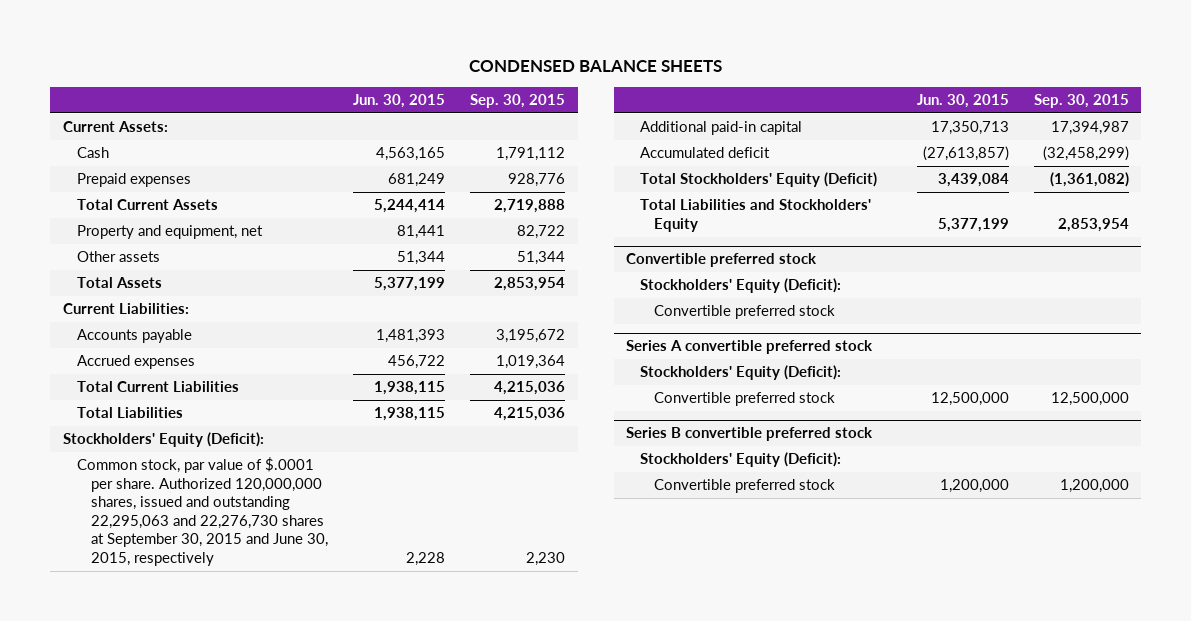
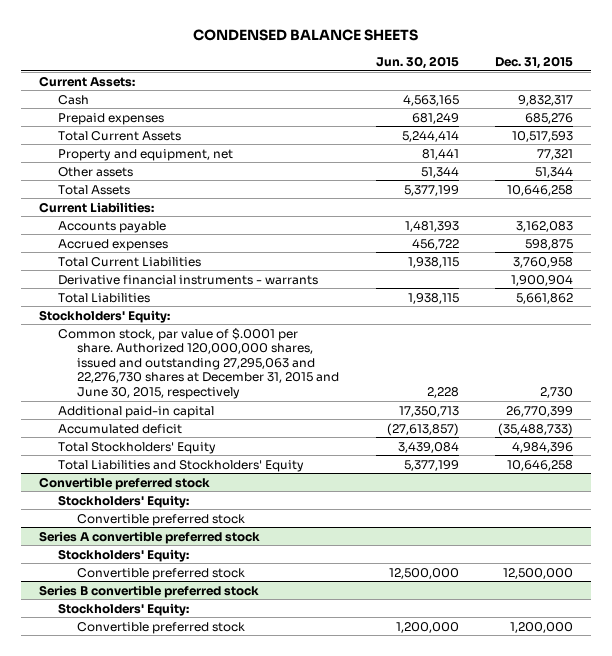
- | Jun. 30, 2015 | Sep. 30, 2015
+ | Jun. 30, 2015 | Dec. 31, 2015
+ Derivative financial instruments - warrants | | 1,900,904
- Stockholders' Equity (Deficit):
- Common stock, par value of $.0001 per share. Authorized 120,000,000 shares, issued and outstanding 22,295,063 and 22,276,730 shares at September 30, 2015 and June 30, 2015, respectively | 2,228 | 2,230
+ Stockholders' Equity:
+ Common stock, par value of $.0001 per share. Authorized 120,000,000 shares, issued and outstanding 27,295,063 and 22,276,730 shares at December 31, 2015 and June 30, 2015, respectively | 2,228 | 2,730
- Total Stockholders' Equity (Deficit) | 3,439,084 | (1,361,082)
+ Total Stockholders' Equity | 3,439,084 | 4,984,396
@ Convertible preferred stock
- Stockholders' Equity (Deficit):
+ Stockholders' Equity:
@ Series A convertible preferred stock
- Stockholders' Equity (Deficit):
+ Stockholders' Equity:
@ Series B convertible preferred stock
- Stockholders' Equity (Deficit):
+ Stockholders' Equity:

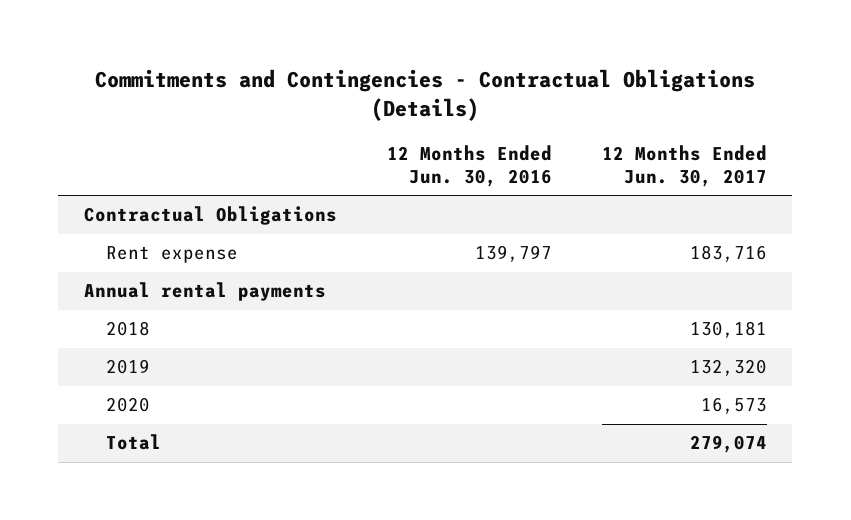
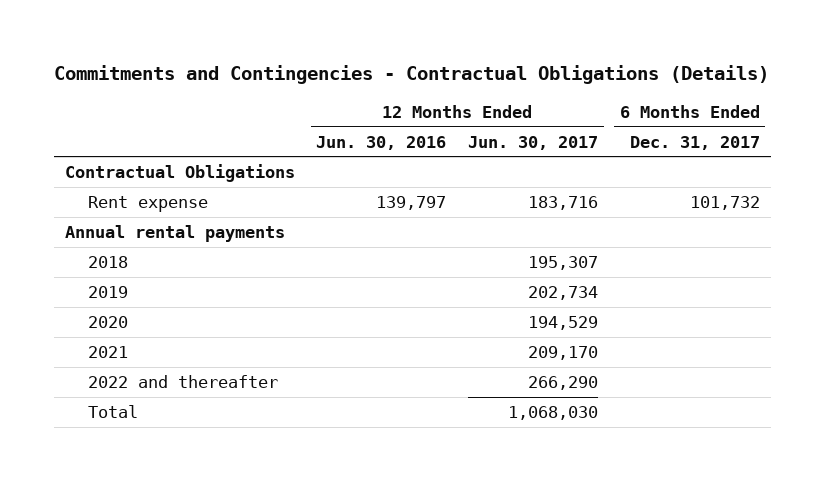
- | 12 Months Ended Jun. 30, 2016 | 12 Months Ended Jun. 30, 2017
+ | 12 Months Ended Jun. 30, 2016 | 12 Months Ended Jun. 30, 2017 | 6 Months Ended Dec. 31, 2017
- 2018 | | 130,181
- 2019 | | 132,320
- 2020 | | 16,573
- Total | | 279,074
+ 2018 | | 195,307 |
+ 2019 | | 202,734 |
+ 2020 | | 194,529 |
+ 2021 | | 209,170 |
+ 2022 and thereafter | | 266,290 |
+ Total | | 1,068,030 |

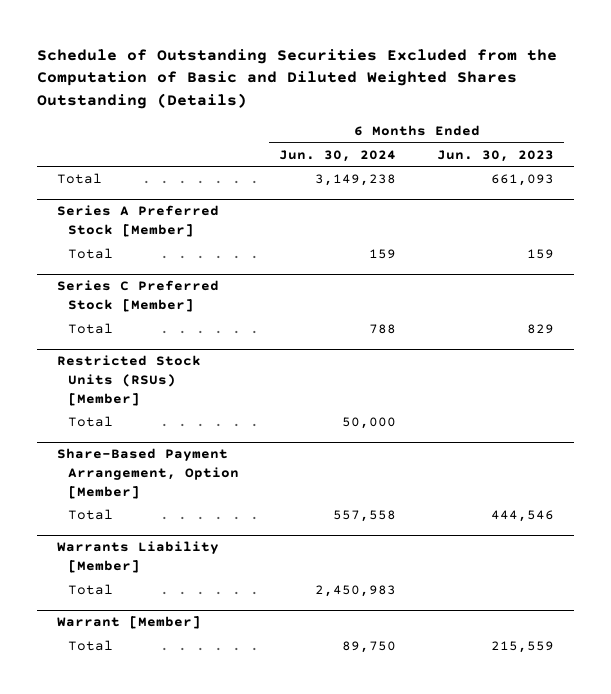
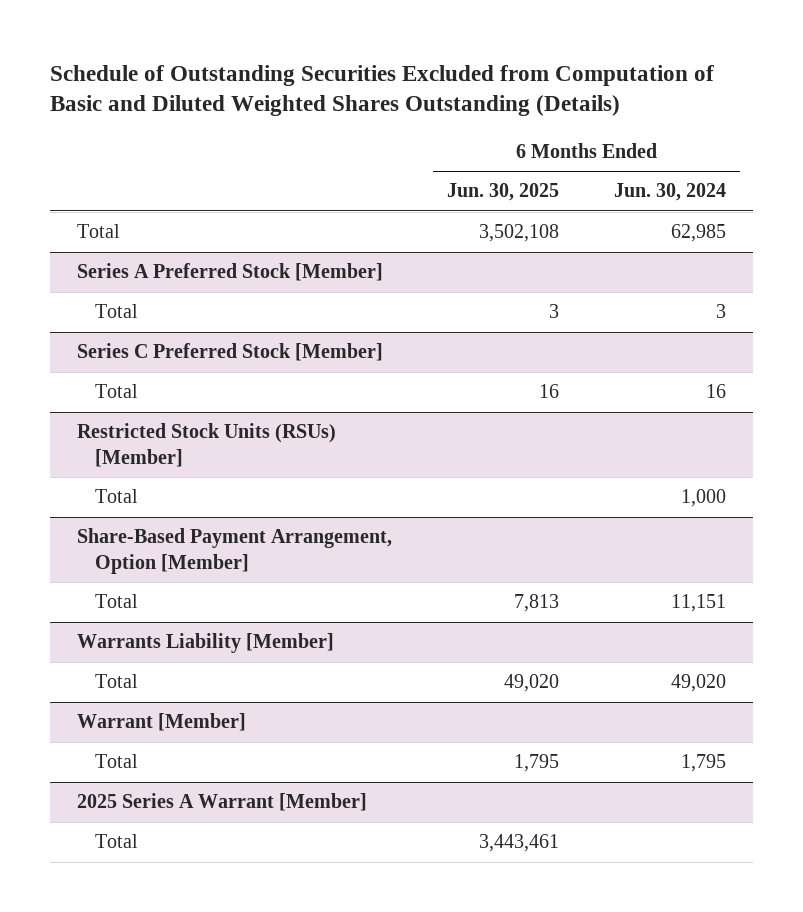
- Schedule of Outstanding Securities Excluded from the Computation of Basic and Diluted Weighted Shares Outstanding (Details)
+ Schedule of Outstanding Securities Excluded from Computation of Basic and Diluted Weighted Shares Outstanding (Details)
- | 6 Months Ended Jun. 30, 2024 | 6 Months Ended Jun. 30, 2023
+ | 6 Months Ended Jun. 30, 2025 | 6 Months Ended Jun. 30, 2024
- Total | 3,149,238 | 661,093
+ Total | 3,502,108 | 62,985
@ Series A Preferred Stock [Member]
- Total | 159 | 159
+ Total | 3 | 3
@ Series C Preferred Stock [Member]
- Total | 788 | 829
+ Total | 16 | 16
@ Restricted Stock Units (RSUs) [Member]
- Total | 50,000 |
+ Total | | 1,000
@ Share-Based Payment Arrangement, Option [Member]
- Total | 557,558 | 444,546
+ Total | 7,813 | 11,151
@ Warrants Liability [Member]
- Total | 2,450,983 |
+ Total | 49,020 | 49,020
@ Warrant [Member]
- Total | 89,750 | 215,559
+ Total | 1,795 | 1,795
+ 2025 Series A Warrant [Member]
+ Total | 3,443,461 |

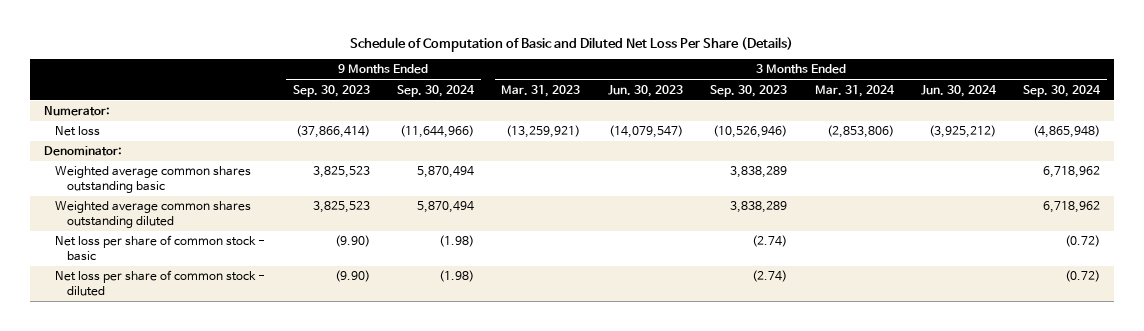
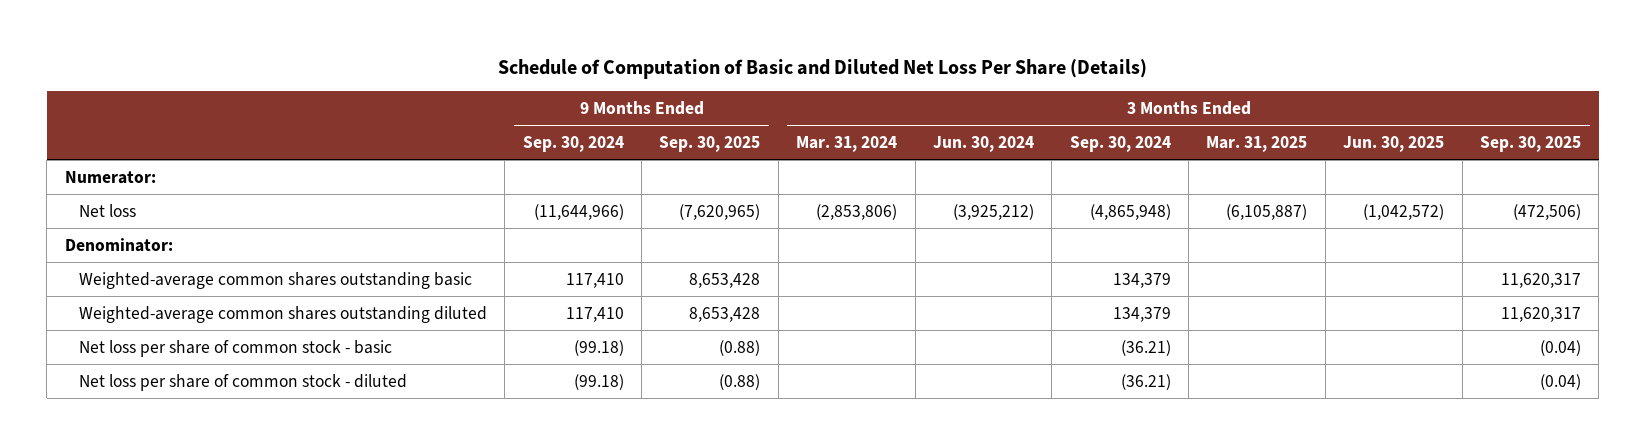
- | 9 Months Ended Sep. 30, 2023 | 9 Months Ended Sep. 30, 2024 | 3 Months Ended Mar. 31, 2023 | 3 Months Ended Jun. 30, 2023 | 3 Months Ended Sep. 30, 2023 | 3 Months Ended Mar. 31, 2024 | 3 Months Ended Jun. 30, 2024 | 3 Months Ended Sep. 30, 2024
+ | 9 Months Ended Sep. 30, 2024 | 9 Months Ended Sep. 30, 2025 | 3 Months Ended Mar. 31, 2024 | 3 Months Ended Jun. 30, 2024 | 3 Months Ended Sep. 30, 2024 | 3 Months Ended Mar. 31, 2025 | 3 Months Ended Jun. 30, 2025 | 3 Months Ended Sep. 30, 2025
- Weighted average common shares outstanding basic | 3,825,523 | 5,870,494 | | | 3,838,289 | | | 6,718,962
- Weighted average common shares outstanding diluted | 3,825,523 | 5,870,494 | | | 3,838,289 | | | 6,718,962
- Net loss per share of common stock - basic | (9.90) | (1.98) | | | (2.74) | | | (0.72)
- Net loss per share of common stock - diluted | (9.90) | (1.98) | | | (2.74) | | | (0.72)
+ Weighted-average common shares outstanding basic | 117,410 | 8,653,428 | | | 134,379 | | | 11,620,317
+ Weighted-average common shares outstanding diluted | 117,410 | 8,653,428 | | | 134,379 | | | 11,620,317
+ Net loss per share of common stock - basic | (99.18) | (0.88) | | | (36.21) | | | (0.04)
+ Net loss per share of common stock - diluted | (99.18) | (0.88) | | | (36.21) | | | (0.04)

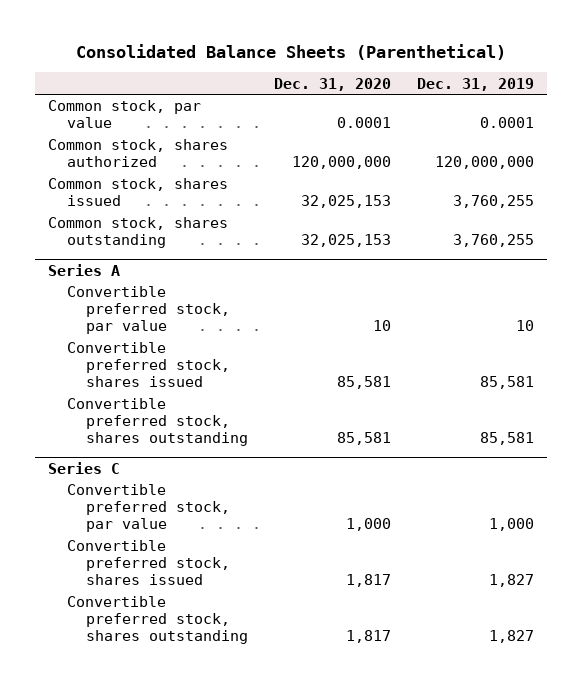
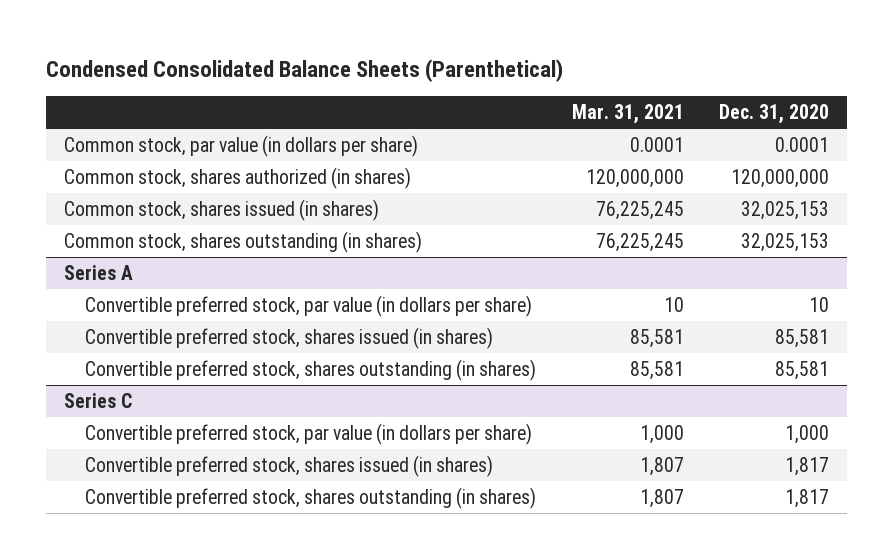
- Consolidated Balance Sheets (Parenthetical)
+ Condensed Consolidated Balance Sheets (Parenthetical)
- | Dec. 31, 2020 | Dec. 31, 2019
+ | Mar. 31, 2021 | Dec. 31, 2020
- Common stock, par value | 0.0001 | 0.0001
- Common stock, shares authorized | 120,000,000 | 120,000,000
- Common stock, shares issued | 32,025,153 | 3,760,255
- Common stock, shares outstanding | 32,025,153 | 3,760,255
+ Common stock, par value (in dollars per share) | 0.0001 | 0.0001
+ Common stock, shares authorized (in shares) | 120,000,000 | 120,000,000
+ Common stock, shares issued (in shares) | 76,225,245 | 32,025,153
+ Common stock, shares outstanding (in shares) | 76,225,245 | 32,025,153
@ Series A
- Convertible preferred stock, par value | 10 | 10
- Convertible preferred stock, shares issued | 85,581 | 85,581
- Convertible preferred stock, shares outstanding | 85,581 | 85,581
+ Convertible preferred stock, par value (in dollars per share) | 10 | 10
+ Convertible preferred stock, shares issued (in shares) | 85,581 | 85,581
+ Convertible preferred stock, shares outstanding (in shares) | 85,581 | 85,581
@ Series C
- Convertible preferred stock, par value | 1,000 | 1,000
- Convertible preferred stock, shares issued | 1,817 | 1,827
- Convertible preferred stock, shares outstanding | 1,817 | 1,827
+ Convertible preferred stock, par value (in dollars per share) | 1,000 | 1,000
+ Convertible preferred stock, shares issued (in shares) | 1,807 | 1,817
+ Convertible preferred stock, shares outstanding (in shares) | 1,807 | 1,817

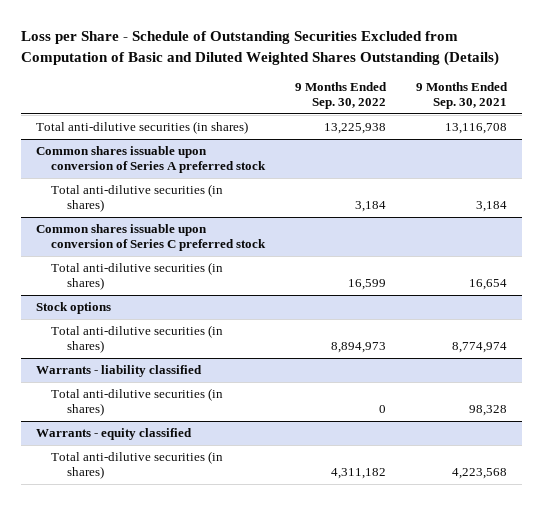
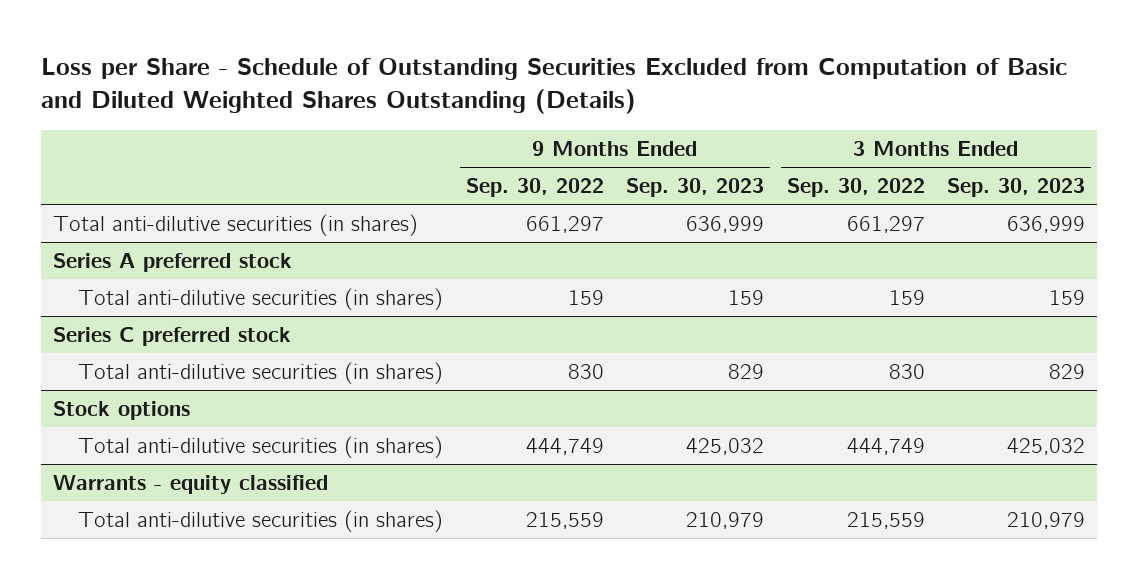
- | 9 Months Ended Sep. 30, 2022 | 9 Months Ended Sep. 30, 2021
+ | 9 Months Ended Sep. 30, 2022 | 9 Months Ended Sep. 30, 2023 | 3 Months Ended Sep. 30, 2022 | 3 Months Ended Sep. 30, 2023
- Total anti-dilutive securities (in shares) | 13,225,938 | 13,116,708
- Common shares issuable upon conversion of Series A preferred stock
- Total anti-dilutive securities (in shares) | 3,184 | 3,184
- Common shares issuable upon conversion of Series C preferred stock
- Total anti-dilutive securities (in shares) | 16,599 | 16,654
+ Total anti-dilutive securities (in shares) | 661,297 | 636,999 | 661,297 | 636,999
+ Series A preferred stock
+ Total anti-dilutive securities (in shares) | 159 | 159 | 159 | 159
+ Series C preferred stock
+ Total anti-dilutive securities (in shares) | 830 | 829 | 830 | 829
@ Stock options
- Total anti-dilutive securities (in shares) | 8,894,973 | 8,774,974
- Warrants - liability classified
- Total anti-dilutive securities (in shares) | 0 | 98,328
@ Stock options
+ Total anti-dilutive securities (in shares) | 444,749 | 425,032 | 444,749 | 425,032
@ Warrants - equity classified
- Total anti-dilutive securities (in shares) | 4,311,182 | 4,223,568
+ Total anti-dilutive securities (in shares) | 215,559 | 210,979 | 215,559 | 210,979

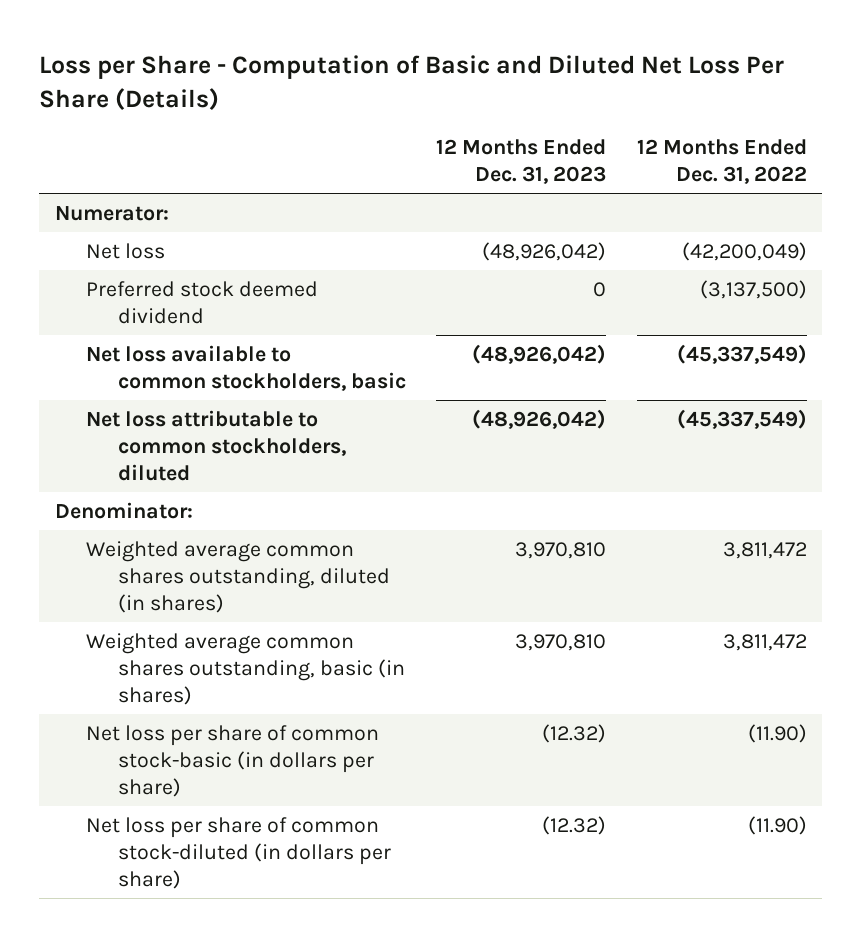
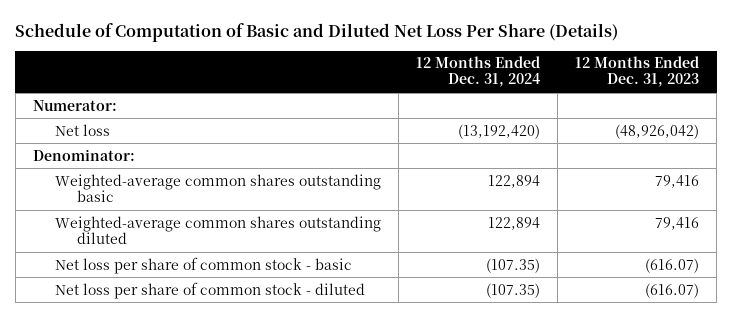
- Loss per Share - Computation of Basic and Diluted Net Loss Per Share (Details)
+ Schedule of Computation of Basic and Diluted Net Loss Per Share (Details)
- | 12 Months Ended Dec. 31, 2023 | 12 Months Ended Dec. 31, 2022
+ | 12 Months Ended Dec. 31, 2024 | 12 Months Ended Dec. 31, 2023
- Preferred stock deemed dividend | 0 | (3,137,500)
- Net loss available to common stockholders, basic | (48,926,042) | (45,337,549)
- Net loss attributable to common stockholders, diluted | (48,926,042) | (45,337,549)
- Weighted average common shares outstanding, diluted (in shares) | 3,970,810 | 3,811,472
- Weighted average common shares outstanding, basic (in shares) | 3,970,810 | 3,811,472
- Net loss per share of common stock-basic (in dollars per share) | (12.32) | (11.90)
- Net loss per share of common stock-diluted (in dollars per share) | (12.32) | (11.90)
+ Weighted-average common shares outstanding basic | 122,894 | 79,416
+ Weighted-average common shares outstanding diluted | 122,894 | 79,416
+ Net loss per share of common stock - basic | (107.35) | (616.07)
+ Net loss per share of common stock - diluted | (107.35) | (616.07)

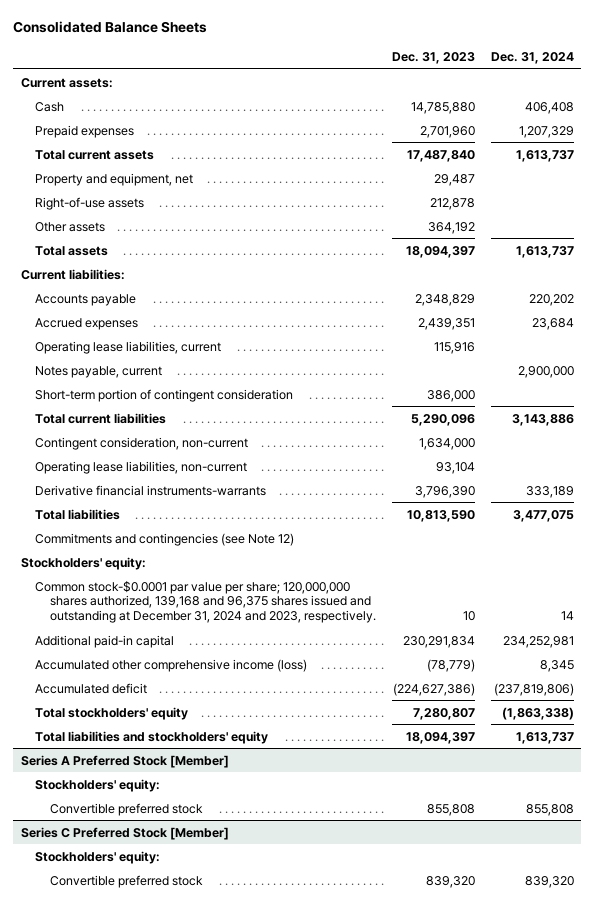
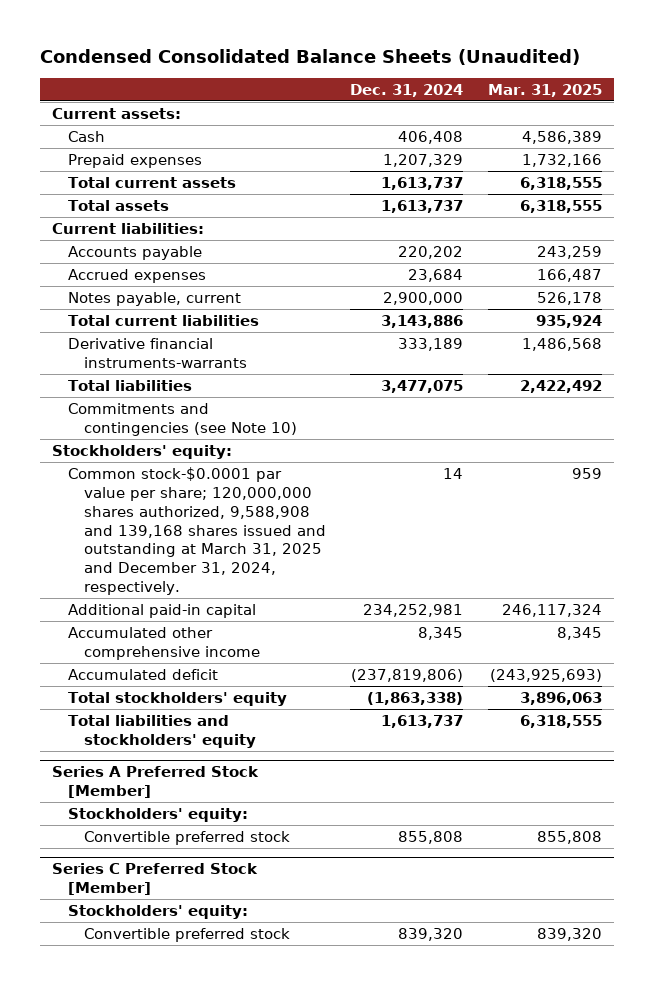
- Consolidated Balance Sheets
+ Condensed Consolidated Balance Sheets (Unaudited)
- | Dec. 31, 2023 | Dec. 31, 2024
+ | Dec. 31, 2024 | Mar. 31, 2025
- Property and equipment, net | 29,487 |
- Right-of-use assets | 212,878 |
- Other assets | 364,192 |
- Operating lease liabilities, current | 115,916 |
- Short-term portion of contingent consideration | 386,000 |
- Contingent consideration, non-current | 1,634,000 |
- Operating lease liabilities, non-current | 93,104 |
- Commitments and contingencies (see Note 12)
+ Commitments and contingencies (see Note 10)
- Common stock-$0.0001 par value per share; 120,000,000 shares authorized, 139,168 and 96,375 shares issued and outstanding at December 31, 2024 and 2023, respectively. | 10 | 14
+ Common stock-$0.0001 par value per share; 120,000,000 shares authorized, 9,588,908 and 139,168 shares issued and outstanding at March 31, 2025 and December 31, 2024, respectively. | 14 | 959
- Accumulated other comprehensive income (loss) | (78,779) | 8,345
+ Accumulated other comprehensive income | 8,345 | 8,345

